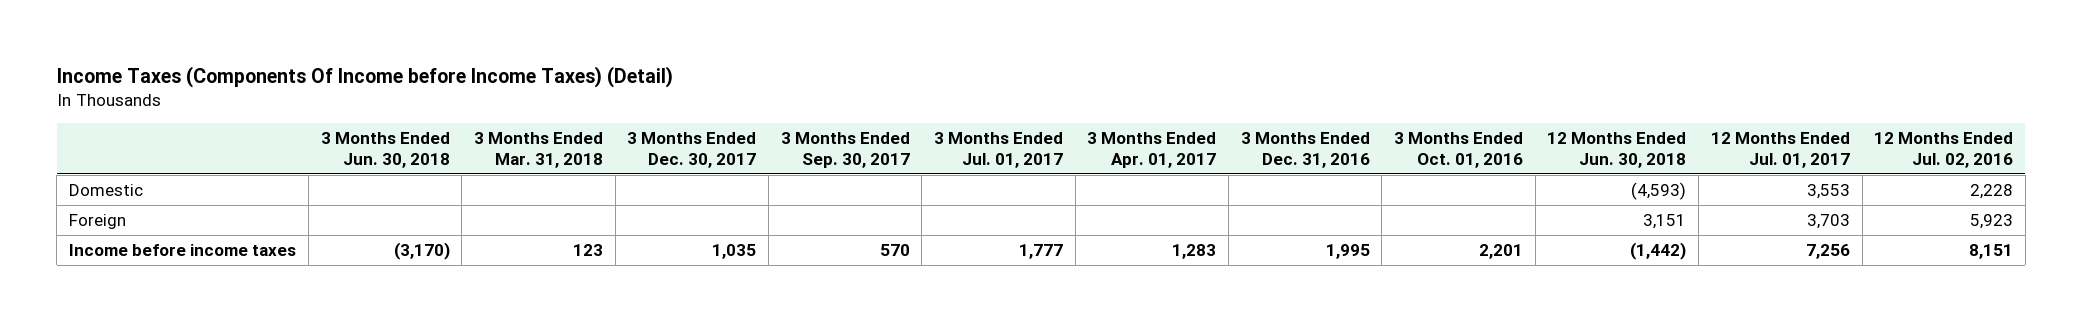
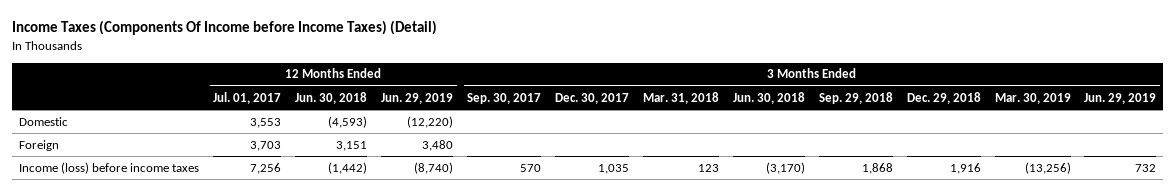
- | 3 Months Ended Jun. 30, 2018 | 3 Months Ended Mar. 31, 2018 | 3 Months Ended Dec. 30, 2017 | 3 Months Ended Sep. 30, 2017 | 3 Months Ended Jul. 01, 2017 | 3 Months Ended Apr. 01, 2017 | 3 Months Ended Dec. 31, 2016 | 3 Months Ended Oct. 01, 2016 | 12 Months Ended Jun. 30, 2018 | 12 Months Ended Jul. 01, 2017 | 12 Months Ended Jul. 02, 2016
+ | 12 Months Ended Jul. 01, 2017 | 12 Months Ended Jun. 30, 2018 | 12 Months Ended Jun. 29, 2019 | 3 Months Ended Sep. 30, 2017 | 3 Months Ended Dec. 30, 2017 | 3 Months Ended Mar. 31, 2018 | 3 Months Ended Jun. 30, 2018 | 3 Months Ended Sep. 29, 2018 | 3 Months Ended Dec. 29, 2018 | 3 Months Ended Mar. 30, 2019 | 3 Months Ended Jun. 29, 2019
- Income before income taxes | (3,170) | 123 | 1,035 | 570 | 1,777 | 1,283 | 1,995 | 2,201 | (1,442) | 7,256 | 8,151
+ Income (loss) before income taxes | 7,256 | (1,442) | (8,740) | 570 | 1,035 | 123 | (3,170) | 1,868 | 1,916 | (13,256) | 732

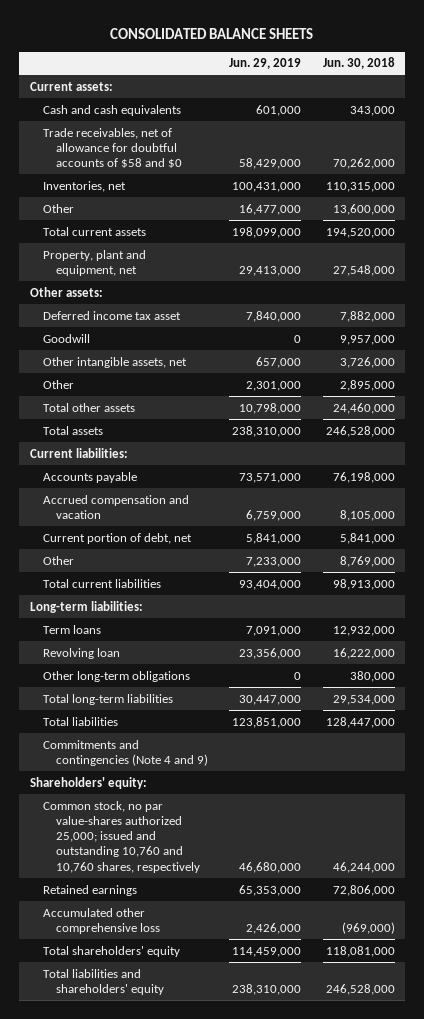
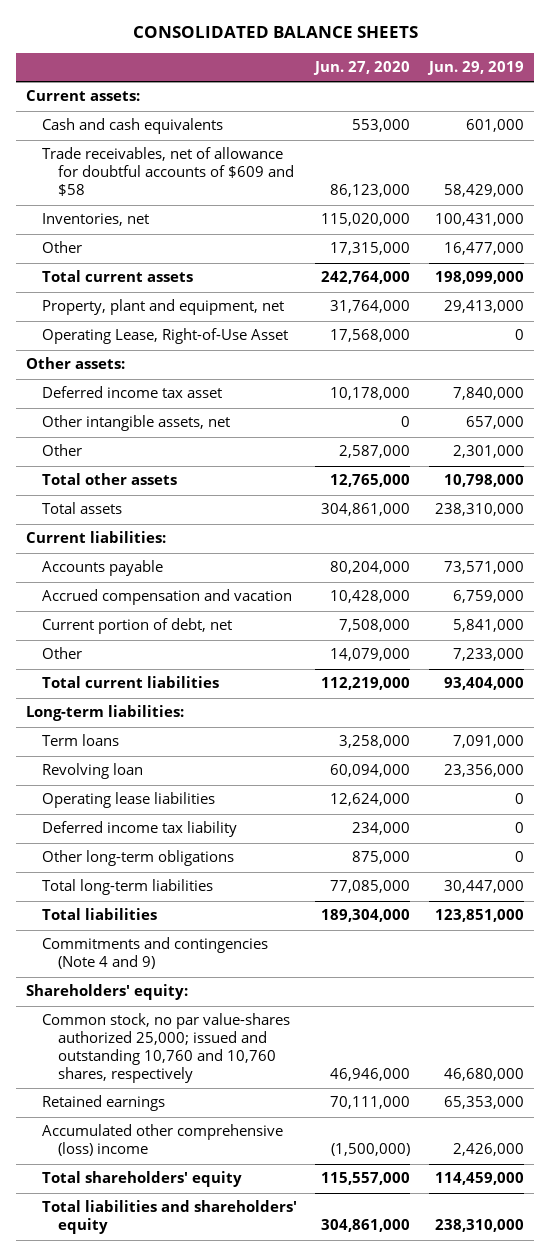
- | Jun. 29, 2019 | Jun. 30, 2018
+ | Jun. 27, 2020 | Jun. 29, 2019
- Trade receivables, net of allowance for doubtful accounts of $58 and $0 | 58,429,000 | 70,262,000
+ Trade receivables, net of allowance for doubtful accounts of $609 and $58 | 86,123,000 | 58,429,000
+ Operating Lease, Right-of-Use Asset | 17,568,000 | 0
- Goodwill | 0 | 9,957,000
+ Operating lease liabilities | 12,624,000 | 0
+ Deferred income tax liability | 234,000 | 0
- Accumulated other comprehensive loss | 2,426,000 | (969,000)
+ Accumulated other comprehensive (loss) income | (1,500,000) | 2,426,000

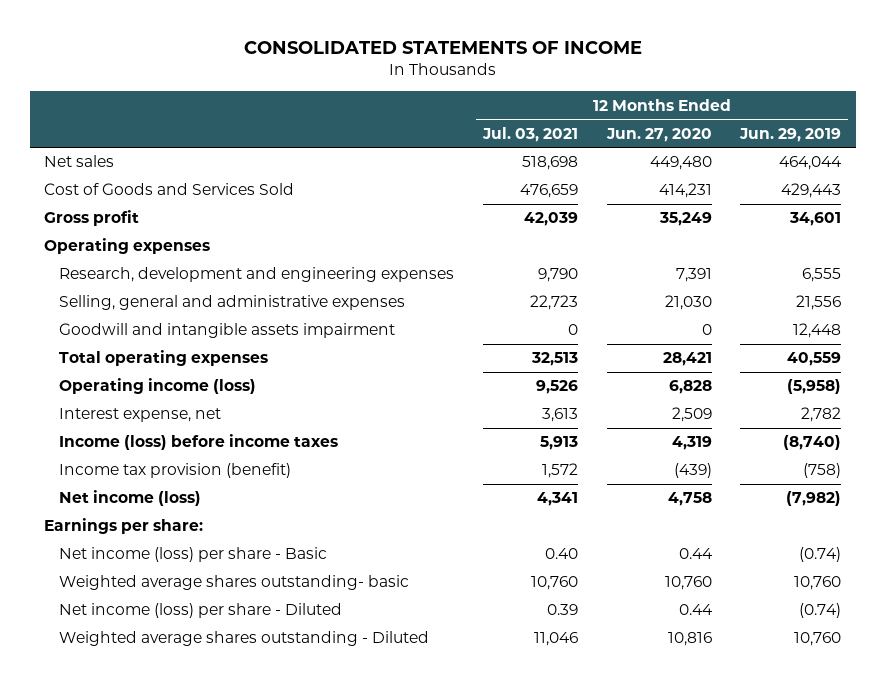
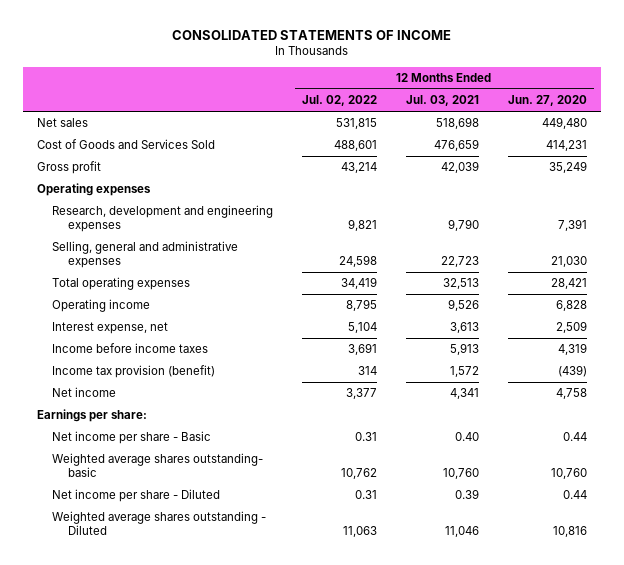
- | 12 Months Ended Jul. 03, 2021 | 12 Months Ended Jun. 27, 2020 | 12 Months Ended Jun. 29, 2019
+ | 12 Months Ended Jul. 02, 2022 | 12 Months Ended Jul. 03, 2021 | 12 Months Ended Jun. 27, 2020
- Goodwill and intangible assets impairment | 0 | 0 | 12,448
- Operating income (loss) | 9,526 | 6,828 | (5,958)
+ Operating income | 8,795 | 9,526 | 6,828
- Income (loss) before income taxes | 5,913 | 4,319 | (8,740)
+ Income before income taxes | 3,691 | 5,913 | 4,319
- Net income (loss) | 4,341 | 4,758 | (7,982)
+ Net income | 3,377 | 4,341 | 4,758
- Net income (loss) per share - Basic | 0.40 | 0.44 | (0.74)
+ Net income per share - Basic | 0.31 | 0.40 | 0.44
- Net income (loss) per share - Diluted | 0.39 | 0.44 | (0.74)
+ Net income per share - Diluted | 0.31 | 0.39 | 0.44

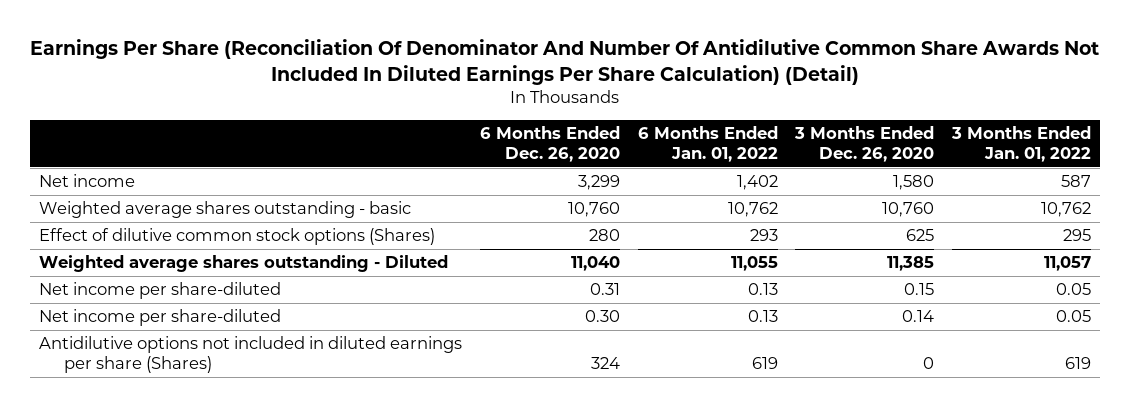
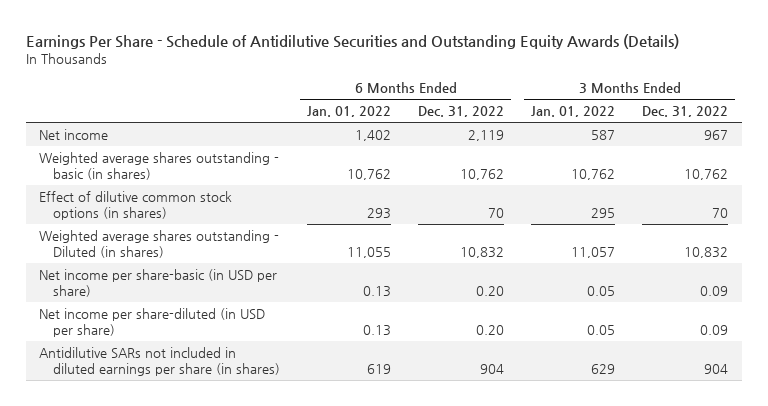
- Earnings Per Share (Reconciliation Of Denominator And Number Of Antidilutive Common Share Awards Not Included In Diluted Earnings Per Share Calculation) (Detail)
+ Earnings Per Share - Schedule of Antidilutive Securities and Outstanding Equity Awards (Details)
- | 6 Months Ended Dec. 26, 2020 | 6 Months Ended Jan. 01, 2022 | 3 Months Ended Dec. 26, 2020 | 3 Months Ended Jan. 01, 2022
+ | 6 Months Ended Jan. 01, 2022 | 6 Months Ended Dec. 31, 2022 | 3 Months Ended Jan. 01, 2022 | 3 Months Ended Dec. 31, 2022
- Weighted average shares outstanding - basic | 10,760 | 10,762 | 10,760 | 10,762
- Effect of dilutive common stock options (Shares) | 280 | 293 | 625 | 295
- Weighted average shares outstanding - Diluted | 11,040 | 11,055 | 11,385 | 11,057
- Net income per share-diluted | 0.31 | 0.13 | 0.15 | 0.05
- Net income per share-diluted | 0.30 | 0.13 | 0.14 | 0.05
- Antidilutive options not included in diluted earnings per share (Shares) | 324 | 619 | 0 | 619
+ Weighted average shares outstanding - basic (in shares) | 10,762 | 10,762 | 10,762 | 10,762
+ Effect of dilutive common stock options (in shares) | 293 | 70 | 295 | 70
+ Weighted average shares outstanding - Diluted (in shares) | 11,055 | 10,832 | 11,057 | 10,832
+ Net income per share-basic (in USD per share) | 0.13 | 0.20 | 0.05 | 0.09
+ Net income per share-diluted (in USD per share) | 0.13 | 0.20 | 0.05 | 0.09
+ Antidilutive SARs not included in diluted earnings per share (in shares) | 619 | 904 | 629 | 904

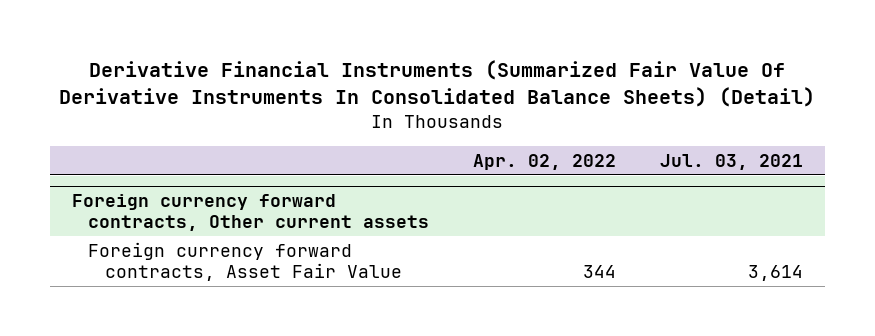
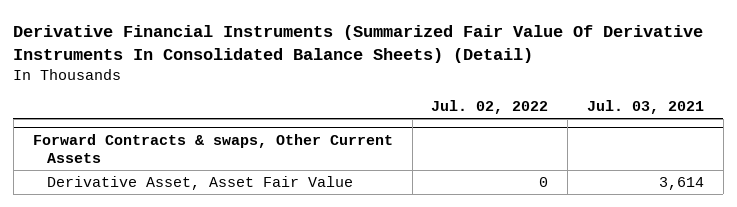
- | Apr. 02, 2022 | Jul. 03, 2021
+ | Jul. 02, 2022 | Jul. 03, 2021
- Foreign currency forward contracts, Other current assets
- Foreign currency forward contracts, Asset Fair Value | 344 | 3,614
+ Forward Contracts & swaps, Other Current Assets
+ Derivative Asset, Asset Fair Value | 0 | 3,614

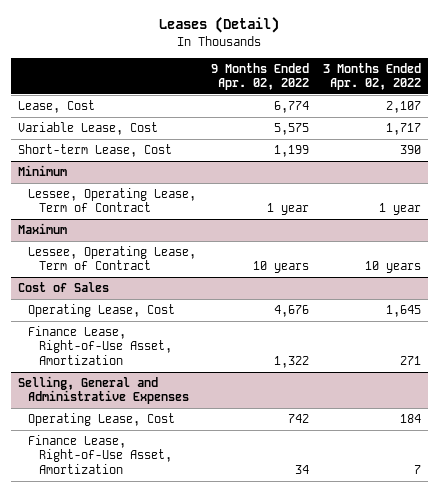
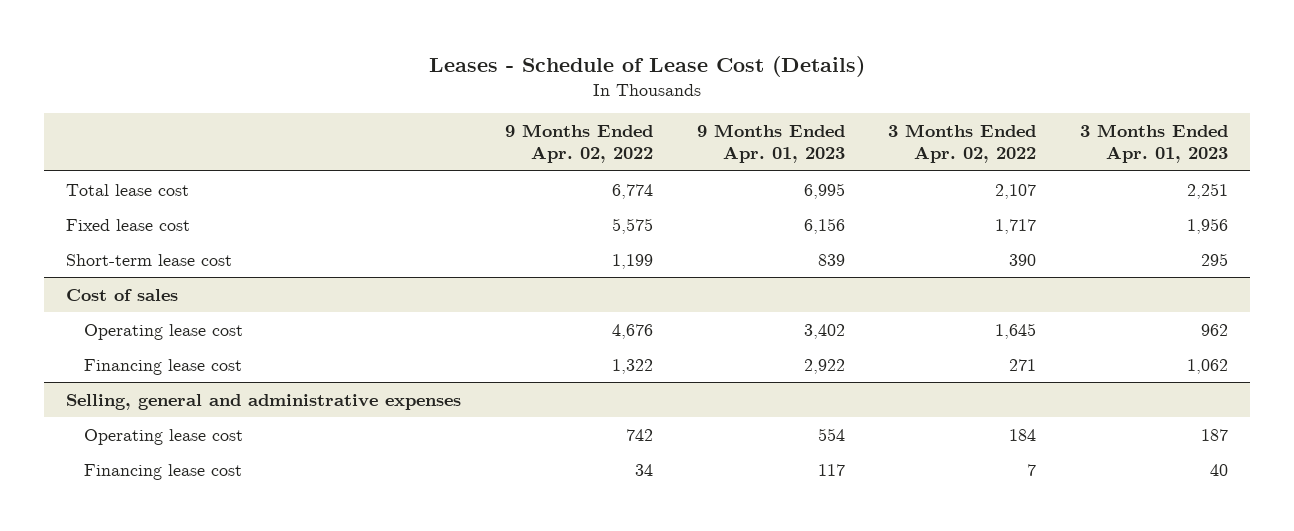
- Leases (Detail)
+ Leases - Schedule of Lease Cost (Details)
- | 9 Months Ended Apr. 02, 2022 | 3 Months Ended Apr. 02, 2022
+ | 9 Months Ended Apr. 02, 2022 | 9 Months Ended Apr. 01, 2023 | 3 Months Ended Apr. 02, 2022 | 3 Months Ended Apr. 01, 2023
- Lease, Cost | 6,774 | 2,107
- Variable Lease, Cost | 5,575 | 1,717
- Short-term Lease, Cost | 1,199 | 390
- Minimum
- Lessee, Operating Lease, Term of Contract | 1 year | 1 year
- Maximum
- Lessee, Operating Lease, Term of Contract | 10 years | 10 years
- Cost of Sales
- Operating Lease, Cost | 4,676 | 1,645
- Finance Lease, Right-of-Use Asset, Amortization | 1,322 | 271
- Selling, General and Administrative Expenses
- Operating Lease, Cost | 742 | 184
- Finance Lease, Right-of-Use Asset, Amortization | 34 | 7
+ Total lease cost | 6,774 | 6,995 | 2,107 | 2,251
+ Fixed lease cost | 5,575 | 6,156 | 1,717 | 1,956
+ Short-term lease cost | 1,199 | 839 | 390 | 295
+ Cost of sales
+ Operating lease cost | 4,676 | 3,402 | 1,645 | 962
+ Financing lease cost | 1,322 | 2,922 | 271 | 1,062
+ Selling, general and administrative expenses
+ Operating lease cost | 742 | 554 | 184 | 187
+ Financing lease cost | 34 | 117 | 7 | 40

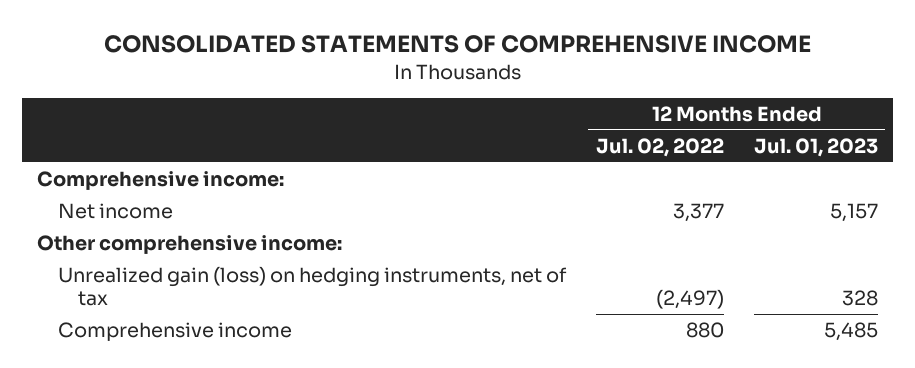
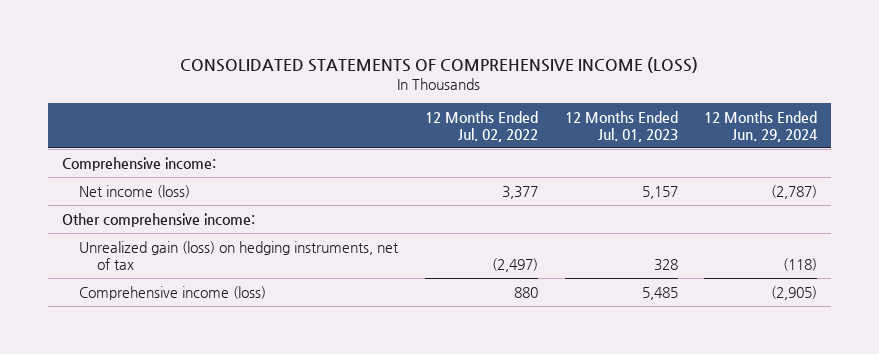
- CONSOLIDATED STATEMENTS OF COMPREHENSIVE INCOME
+ CONSOLIDATED STATEMENTS OF COMPREHENSIVE INCOME (LOSS)
- | 12 Months Ended Jul. 02, 2022 | 12 Months Ended Jul. 01, 2023
+ | 12 Months Ended Jul. 02, 2022 | 12 Months Ended Jul. 01, 2023 | 12 Months Ended Jun. 29, 2024
- Net income | 3,377 | 5,157
+ Net income (loss) | 3,377 | 5,157 | (2,787)
- Comprehensive income | 880 | 5,485
+ Comprehensive income (loss) | 880 | 5,485 | (2,905)

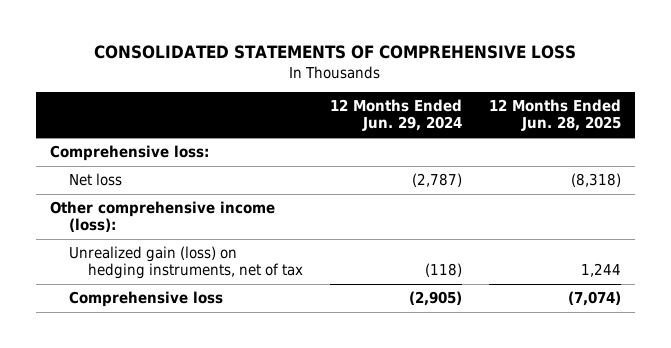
- CONSOLIDATED STATEMENTS OF COMPREHENSIVE INCOME (LOSS)
+ CONSOLIDATED STATEMENTS OF COMPREHENSIVE LOSS
- | 12 Months Ended Jul. 02, 2022 | 12 Months Ended Jul. 01, 2023 | 12 Months Ended Jun. 29, 2024
+ | 12 Months Ended Jun. 29, 2024 | 12 Months Ended Jun. 28, 2025
- Comprehensive income:
- Net income (loss) | 3,377 | 5,157 | (2,787)
- Other comprehensive income:
+ Comprehensive loss:
+ Net loss | (2,787) | (8,318)
+ Other comprehensive income (loss):
- Comprehensive income (loss) | 880 | 5,485 | (2,905)
+ Comprehensive loss | (2,905) | (7,074)

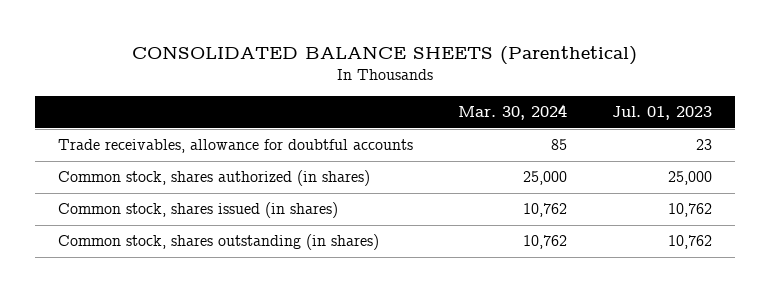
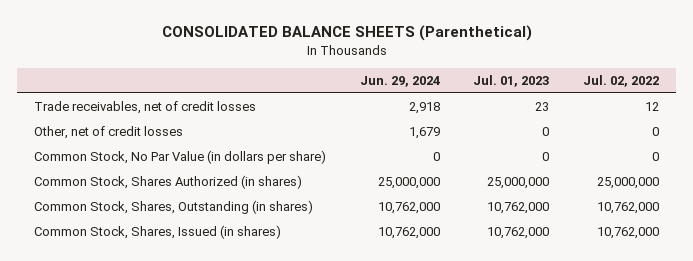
- | Mar. 30, 2024 | Jul. 01, 2023
+ | Jun. 29, 2024 | Jul. 01, 2023 | Jul. 02, 2022
- Trade receivables, allowance for doubtful accounts | 85 | 23
- Common stock, shares authorized (in shares) | 25,000 | 25,000
- Common stock, shares issued (in shares) | 10,762 | 10,762
- Common stock, shares outstanding (in shares) | 10,762 | 10,762
+ Trade receivables, net of credit losses | 2,918 | 23 | 12
+ Other, net of credit losses | 1,679 | 0 | 0
+ Common Stock, No Par Value (in dollars per share) | 0 | 0 | 0
+ Common Stock, Shares Authorized (in shares) | 25,000,000 | 25,000,000 | 25,000,000
+ Common Stock, Shares, Outstanding (in shares) | 10,762,000 | 10,762,000 | 10,762,000
+ Common Stock, Shares, Issued (in shares) | 10,762,000 | 10,762,000 | 10,762,000

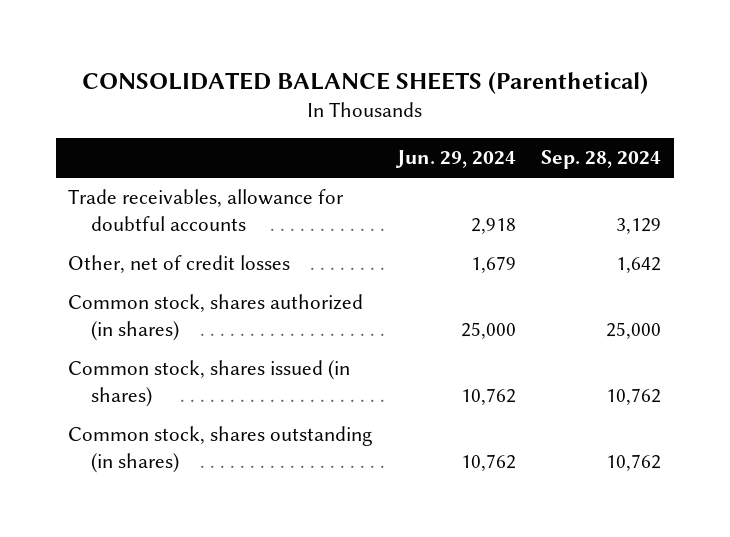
- | Jun. 29, 2024 | Jul. 01, 2023 | Jul. 02, 2022
+ | Jun. 29, 2024 | Sep. 28, 2024
- Trade receivables, net of credit losses | 2,918 | 23 | 12
+ Trade receivables, allowance for doubtful accounts | 2,918 | 3,129
- Common Stock, No Par Value (in dollars per share) | 0 | 0 | 0
- Common Stock, Shares Authorized (in shares) | 25,000,000 | 25,000,000 | 25,000,000
- Common Stock, Shares, Outstanding (in shares) | 10,762,000 | 10,762,000 | 10,762,000
- Common Stock, Shares, Issued (in shares) | 10,762,000 | 10,762,000 | 10,762,000
+ Common stock, shares authorized (in shares) | 25,000 | 25,000
+ Common stock, shares issued (in shares) | 10,762 | 10,762
+ Common stock, shares outstanding (in shares) | 10,762 | 10,762

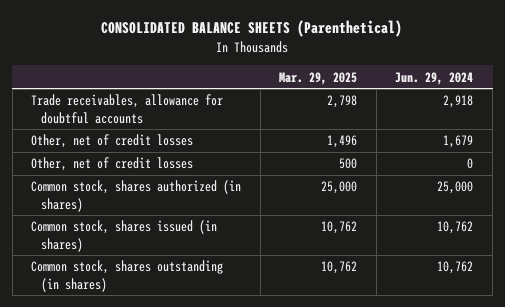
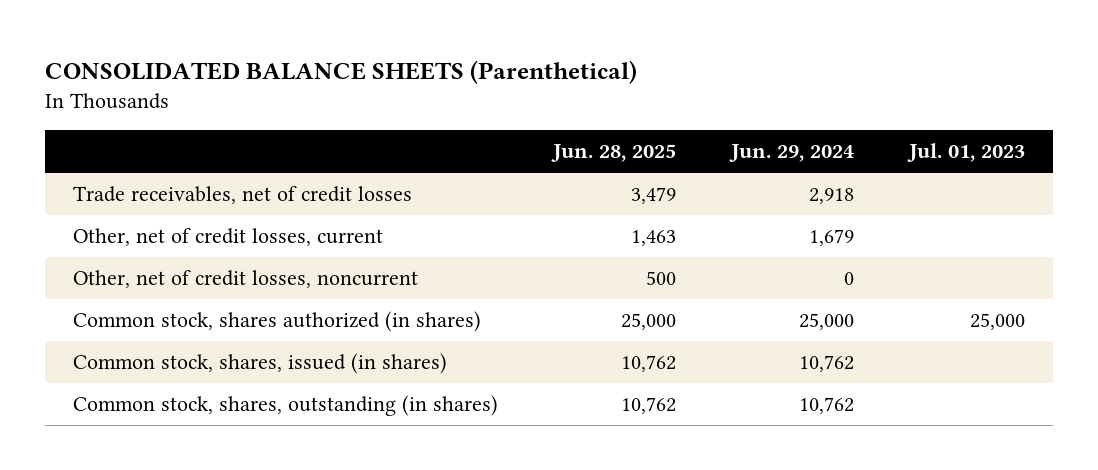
- | Mar. 29, 2025 | Jun. 29, 2024
+ | Jun. 28, 2025 | Jun. 29, 2024 | Jul. 01, 2023
- Trade receivables, allowance for doubtful accounts | 2,798 | 2,918
- Other, net of credit losses | 1,496 | 1,679
- Other, net of credit losses | 500 | 0
+ Trade receivables, net of credit losses | 3,479 | 2,918 |
+ Other, net of credit losses, current | 1,463 | 1,679 |
+ Other, net of credit losses, noncurrent | 500 | 0 |
- Common stock, shares issued (in shares) | 10,762 | 10,762
- Common stock, shares outstanding (in shares) | 10,762 | 10,762
+ Common stock, shares, issued (in shares) | 10,762 | 10,762 |
+ Common stock, shares, outstanding (in shares) | 10,762 | 10,762 |

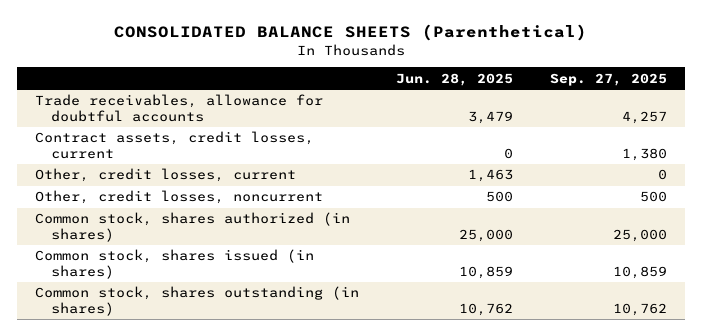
- | Jun. 28, 2025 | Jun. 29, 2024 | Jul. 01, 2023
+ | Jun. 28, 2025 | Sep. 27, 2025
- Trade receivables, net of credit losses | 3,479 | 2,918 |
- Other, net of credit losses, current | 1,463 | 1,679 |
- Other, net of credit losses, noncurrent | 500 | 0 |
+ Trade receivables, allowance for doubtful accounts | 3,479 | 4,257
+ Contract assets, credit losses, current | 0 | 1,380
+ Other, credit losses, current | 1,463 | 0
+ Other, credit losses, noncurrent | 500 | 500
- Common stock, shares, issued (in shares) | 10,762 | 10,762 |
- Common stock, shares, outstanding (in shares) | 10,762 | 10,762 |
+ Common stock, shares issued (in shares) | 10,859 | 10,859
+ Common stock, shares outstanding (in shares) | 10,762 | 10,762

